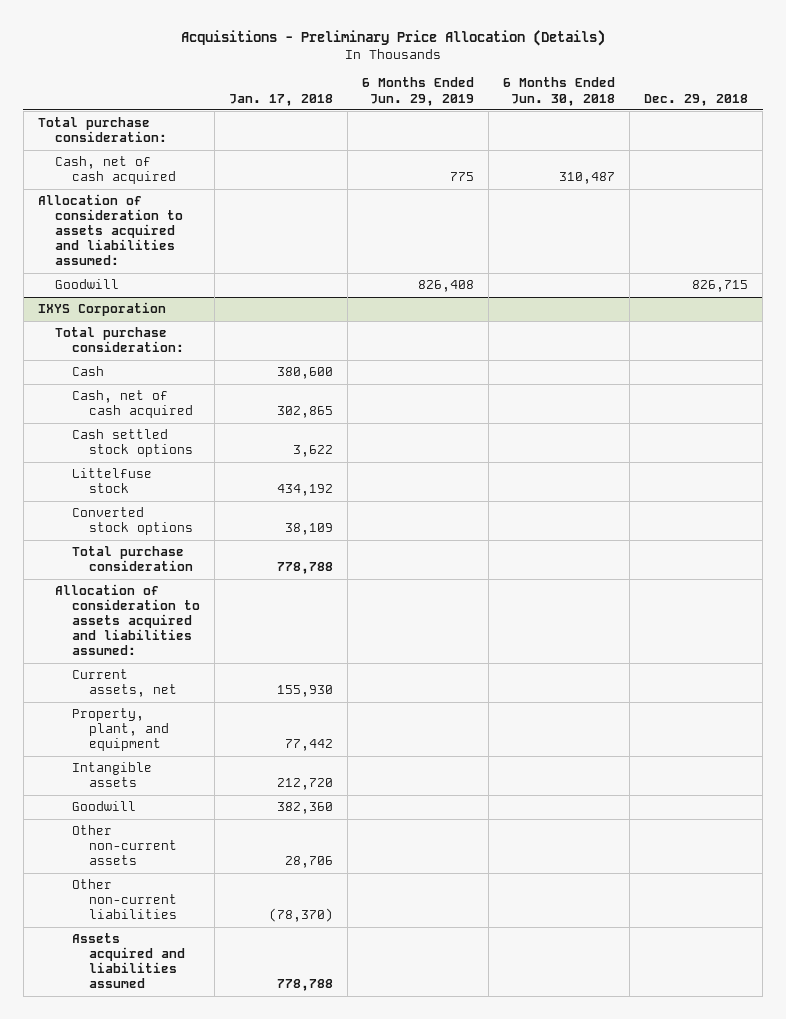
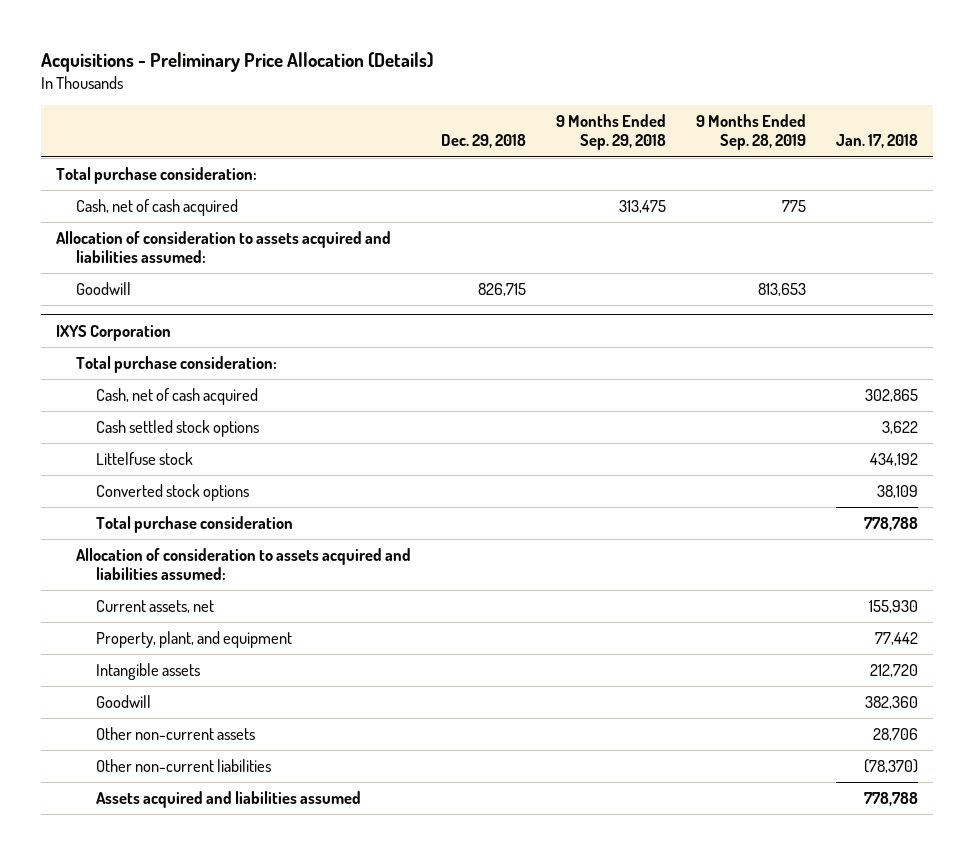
- | Jan. 17, 2018 | 6 Months Ended Jun. 29, 2019 | 6 Months Ended Jun. 30, 2018 | Dec. 29, 2018
+ | Dec. 29, 2018 | 9 Months Ended Sep. 29, 2018 | 9 Months Ended Sep. 28, 2019 | Jan. 17, 2018
@ IXYS Corporation
- Cash | 380,600 | | |

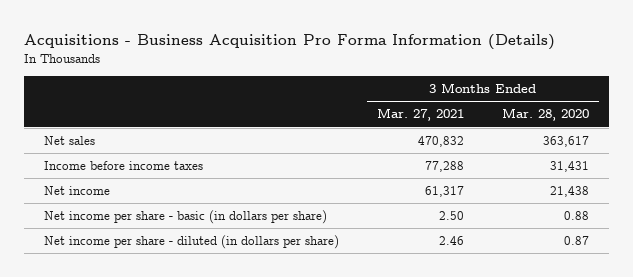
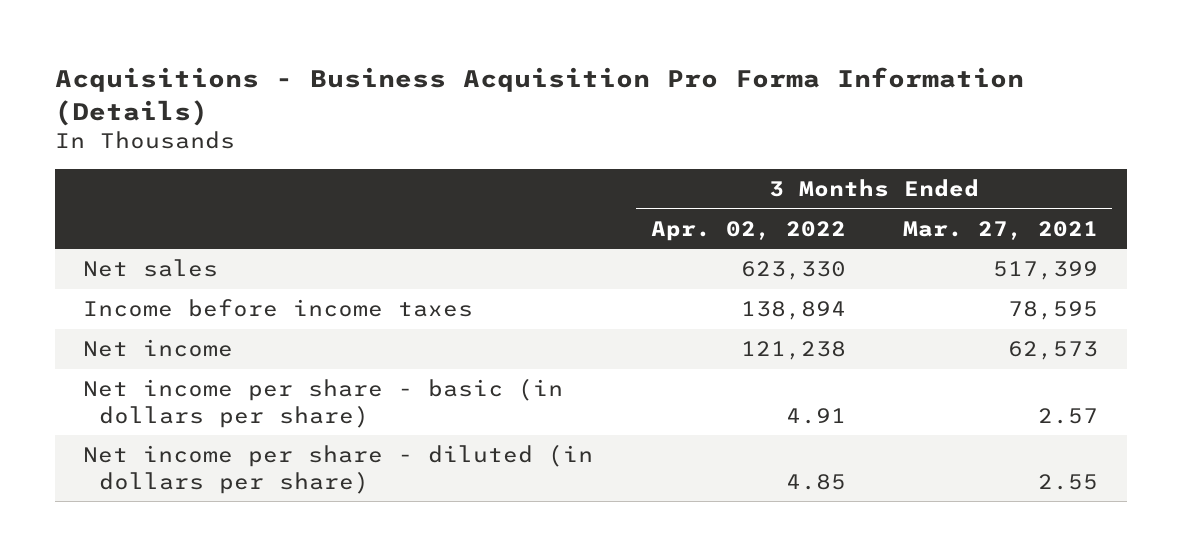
- | 3 Months Ended Mar. 27, 2021 | 3 Months Ended Mar. 28, 2020
+ | 3 Months Ended Apr. 02, 2022 | 3 Months Ended Mar. 27, 2021
- Net sales | 470,832 | 363,617
- Income before income taxes | 77,288 | 31,431
- Net income | 61,317 | 21,438
- Net income per share - basic (in dollars per share) | 2.50 | 0.88
- Net income per share - diluted (in dollars per share) | 2.46 | 0.87
+ Net sales | 623,330 | 517,399
+ Income before income taxes | 138,894 | 78,595
+ Net income | 121,238 | 62,573
+ Net income per share - basic (in dollars per share) | 4.91 | 2.57
+ Net income per share - diluted (in dollars per share) | 4.85 | 2.55

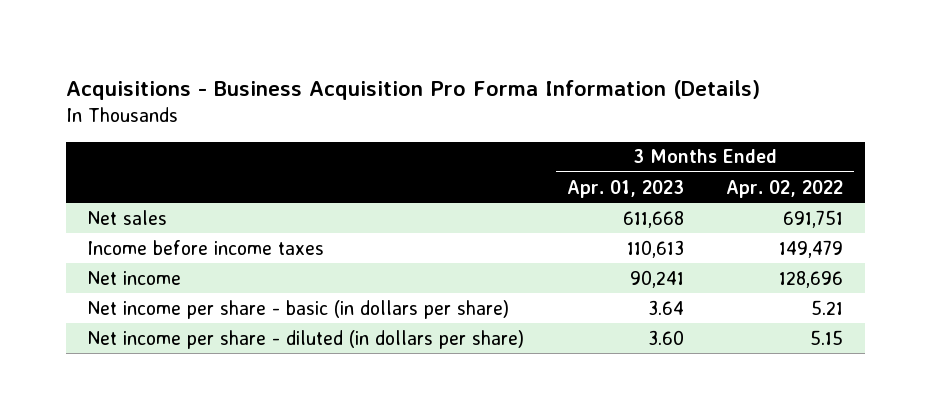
- | 3 Months Ended Apr. 02, 2022 | 3 Months Ended Mar. 27, 2021
+ | 3 Months Ended Apr. 01, 2023 | 3 Months Ended Apr. 02, 2022
- Net sales | 623,330 | 517,399
- Income before income taxes | 138,894 | 78,595
- Net income | 121,238 | 62,573
- Net income per share - basic (in dollars per share) | 4.91 | 2.57
- Net income per share - diluted (in dollars per share) | 4.85 | 2.55
+ Net sales | 611,668 | 691,751
+ Income before income taxes | 110,613 | 149,479
+ Net income | 90,241 | 128,696
+ Net income per share - basic (in dollars per share) | 3.64 | 5.21
+ Net income per share - diluted (in dollars per share) | 3.60 | 5.15

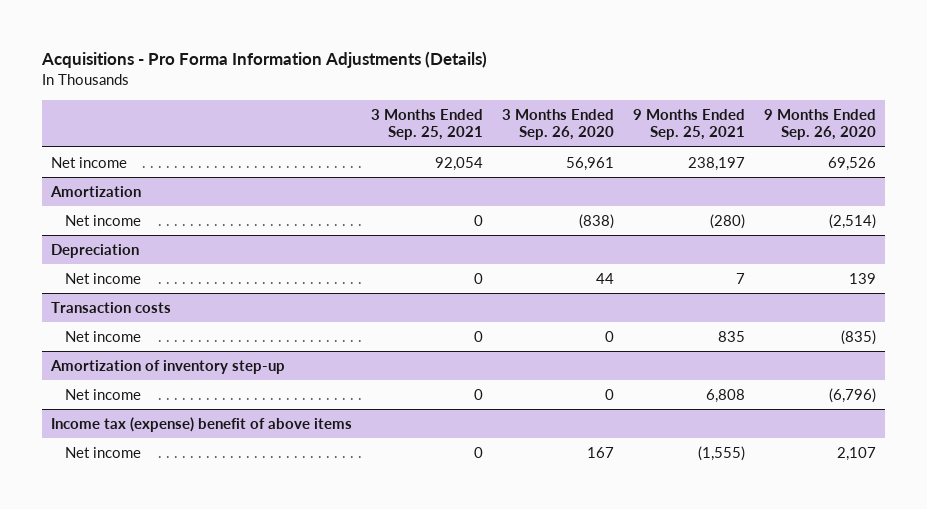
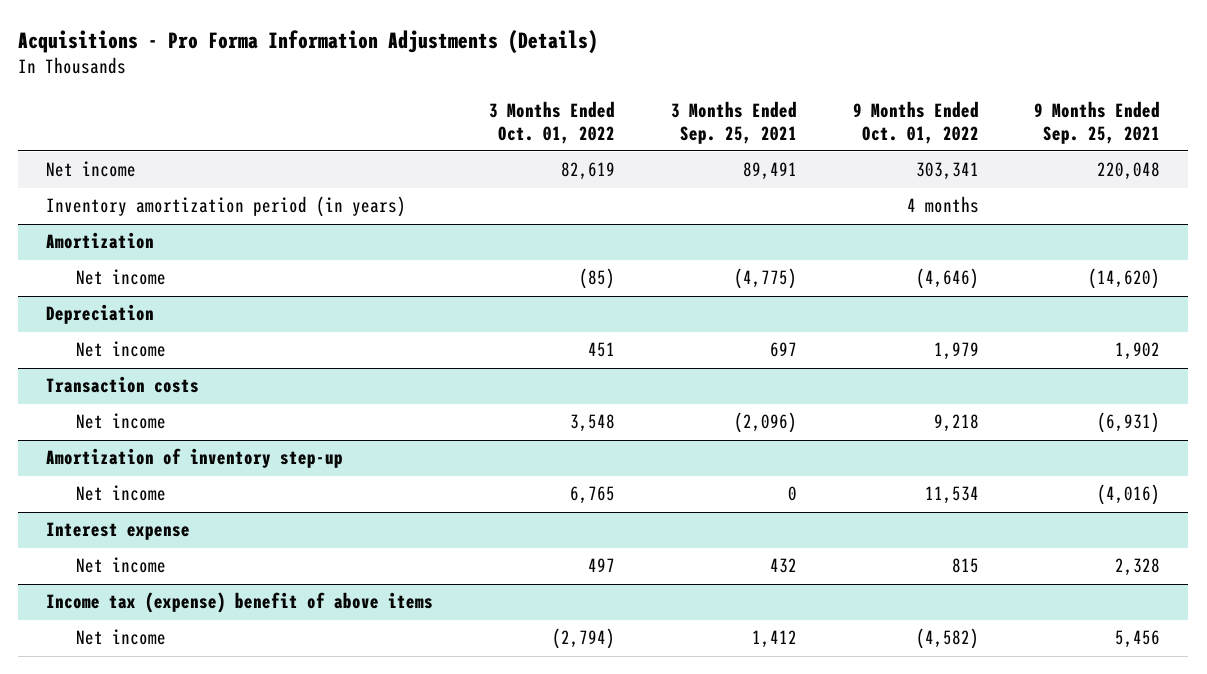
- | 3 Months Ended Sep. 25, 2021 | 3 Months Ended Sep. 26, 2020 | 9 Months Ended Sep. 25, 2021 | 9 Months Ended Sep. 26, 2020
+ | 3 Months Ended Oct. 01, 2022 | 3 Months Ended Sep. 25, 2021 | 9 Months Ended Oct. 01, 2022 | 9 Months Ended Sep. 25, 2021
- Net income | 92,054 | 56,961 | 238,197 | 69,526
+ Net income | 82,619 | 89,491 | 303,341 | 220,048
+ Inventory amortization period (in years) | | | 4 months |
@ Amortization
- Net income | 0 | (838) | (280) | (2,514)
+ Net income | (85) | (4,775) | (4,646) | (14,620)
@ Depreciation
- Net income | 0 | 44 | 7 | 139
+ Net income | 451 | 697 | 1,979 | 1,902
@ Transaction costs
- Net income | 0 | 0 | 835 | (835)
+ Net income | 3,548 | (2,096) | 9,218 | (6,931)
@ Amortization of inventory step-up
- Net income | 0 | 0 | 6,808 | (6,796)
+ Net income | 6,765 | 0 | 11,534 | (4,016)
+ Interest expense
+ Net income | 497 | 432 | 815 | 2,328
@ Income tax (expense) benefit of above items
- Net income | 0 | 167 | (1,555) | 2,107
+ Net income | (2,794) | 1,412 | (4,582) | 5,456

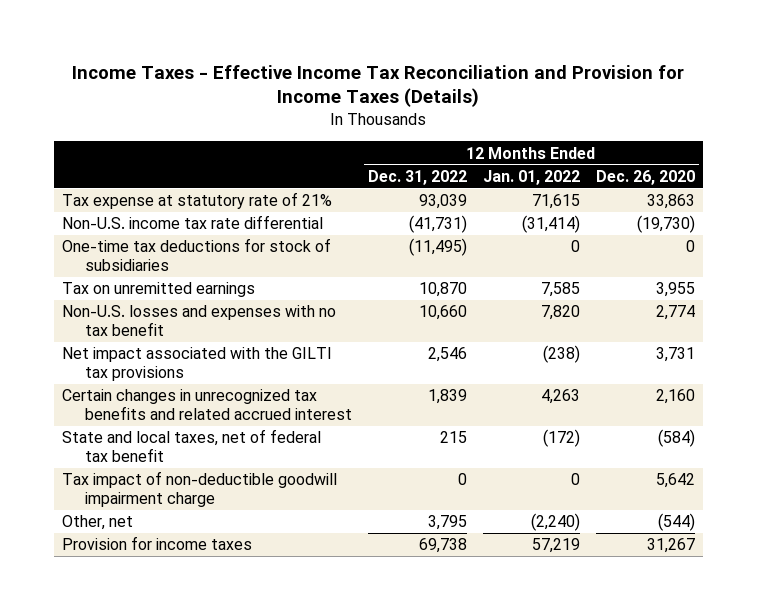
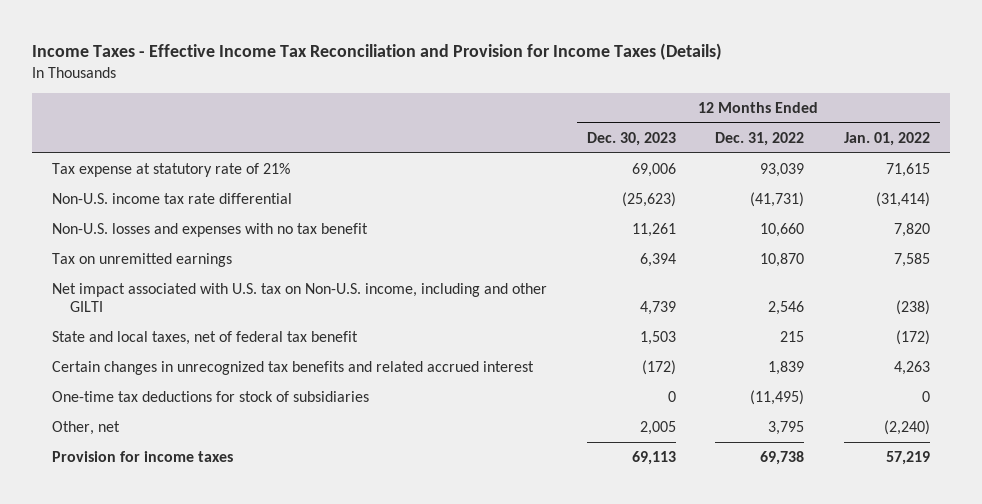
- | 12 Months Ended Dec. 31, 2022 | 12 Months Ended Jan. 01, 2022 | 12 Months Ended Dec. 26, 2020
+ | 12 Months Ended Dec. 30, 2023 | 12 Months Ended Dec. 31, 2022 | 12 Months Ended Jan. 01, 2022
- Net impact associated with the GILTI tax provisions | 2,546 | (238) | 3,731
moved down: Tax on unremitted earnings | 6,394 | 10,870 | 7,585
+ Net impact associated with U.S. tax on Non-U.S. income, including and other GILTI | 4,739 | 2,546 | (238)
- Tax impact of non-deductible goodwill impairment charge | 0 | 0 | 5,642
moved down: Certain changes in unrecognized tax benefits and related accrued interest | (172) | 1,839 | 4,263
moved down: One-time tax deductions for stock of subsidiaries | 0 | (11,495) | 0

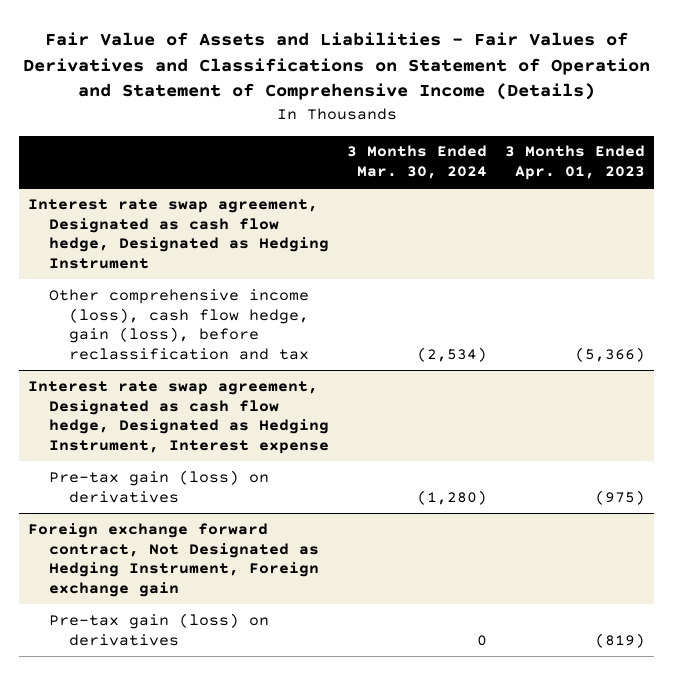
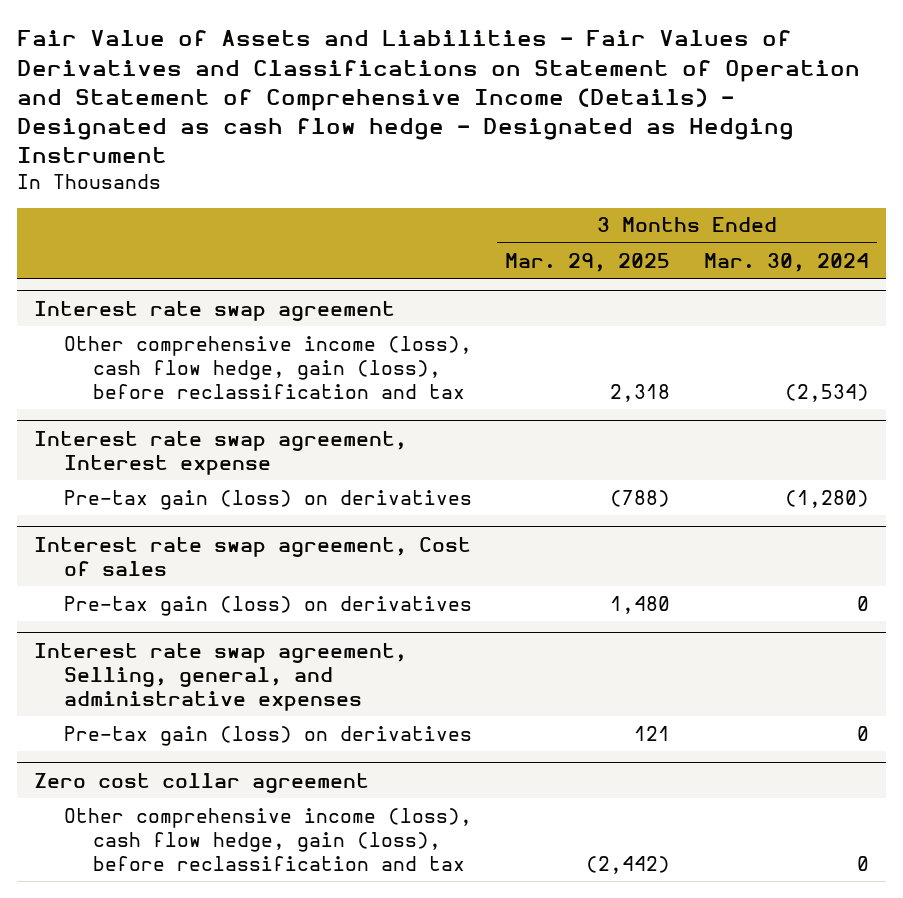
- Fair Value of Assets and Liabilities - Fair Values of Derivatives and Classifications on Statement of Operation and Statement of Comprehensive Income (Details)
+ Fair Value of Assets and Liabilities - Fair Values of Derivatives and Classifications on Statement of Operation and Statement of Comprehensive Income (Details) - Designated as cash flow hedge - Designated as Hedging Instrument
- | 3 Months Ended Mar. 30, 2024 | 3 Months Ended Apr. 01, 2023
+ | 3 Months Ended Mar. 29, 2025 | 3 Months Ended Mar. 30, 2024
- Interest rate swap agreement, Designated as cash flow hedge, Designated as Hedging Instrument
+ Interest rate swap agreement
- Interest rate swap agreement, Designated as cash flow hedge, Designated as Hedging Instrument, Interest expense
+ Interest rate swap agreement, Interest expense
- Foreign exchange forward contract, Not Designated as Hedging Instrument, Foreign exchange gain
+ Interest rate swap agreement, Cost of sales
+ Interest rate swap agreement, Selling, general, and administrative expenses
+ Pre-tax gain (loss) on derivatives | 121 | 0
+ Zero cost collar agreement
+ Other comprehensive income (loss), cash flow hedge, gain (loss), before reclassification and tax | (2,442) | 0

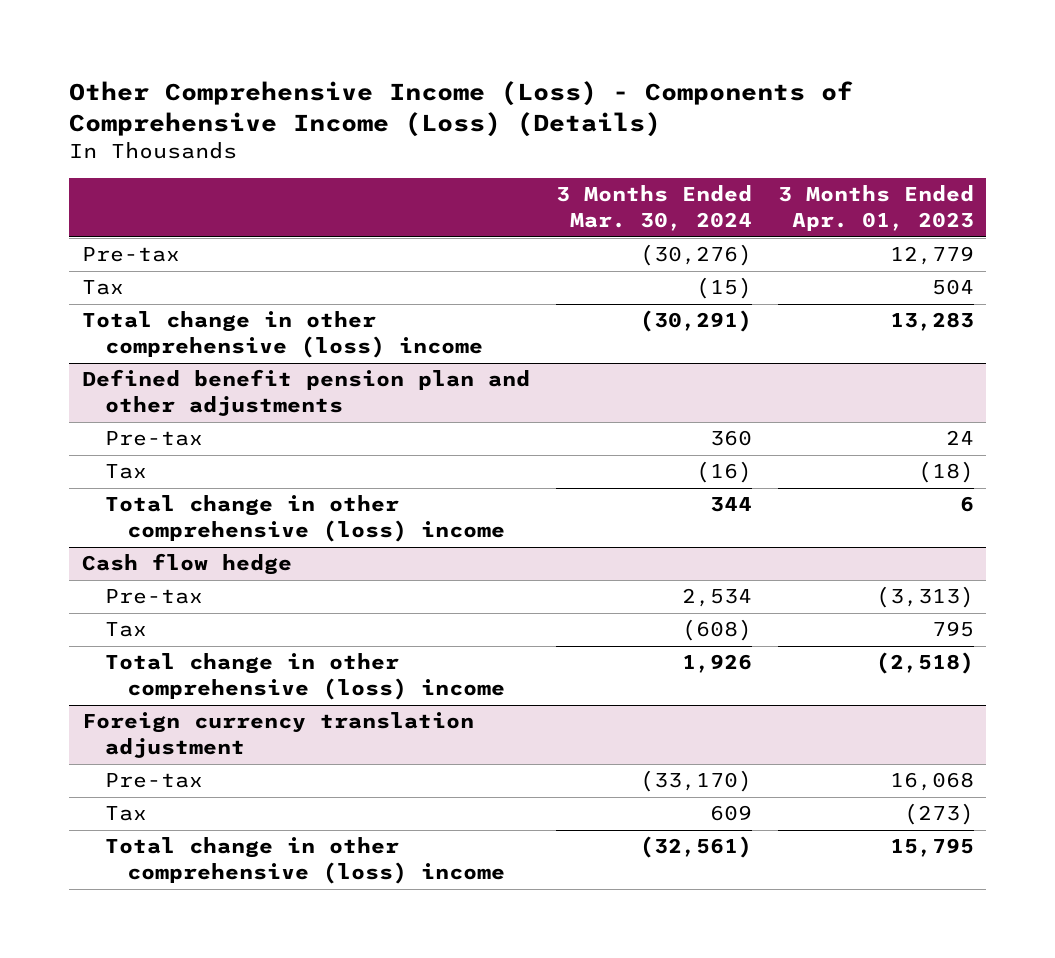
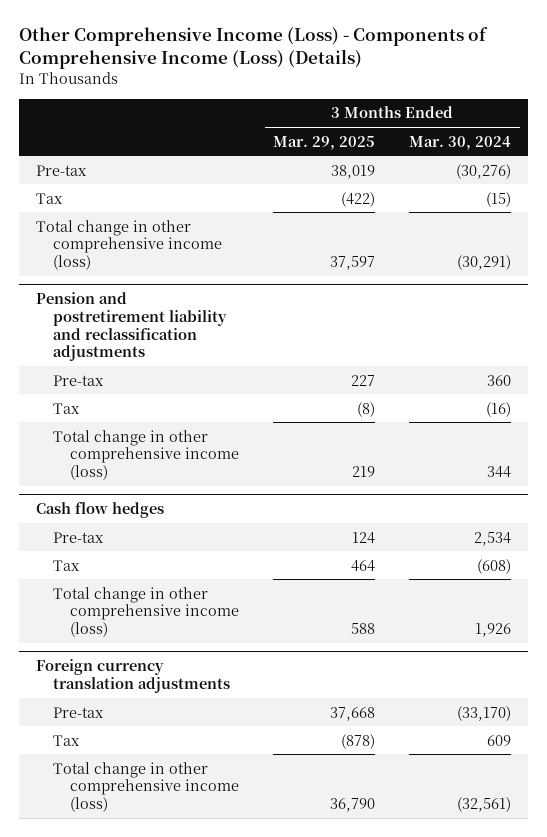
- | 3 Months Ended Mar. 30, 2024 | 3 Months Ended Apr. 01, 2023
+ | 3 Months Ended Mar. 29, 2025 | 3 Months Ended Mar. 30, 2024
- Total change in other comprehensive (loss) income | (30,291) | 13,283
- Defined benefit pension plan and other adjustments
+ Total change in other comprehensive income (loss) | 37,597 | (30,291)
+ Pension and postretirement liability and reclassification adjustments
- Total change in other comprehensive (loss) income | 344 | 6
- Cash flow hedge
+ Total change in other comprehensive income (loss) | 219 | 344
+ Cash flow hedges
- Total change in other comprehensive (loss) income | 1,926 | (2,518)
- Foreign currency translation adjustment
+ Total change in other comprehensive income (loss) | 588 | 1,926
+ Foreign currency translation adjustments
- Total change in other comprehensive (loss) income | (32,561) | 15,795
+ Total change in other comprehensive income (loss) | 36,790 | (32,561)

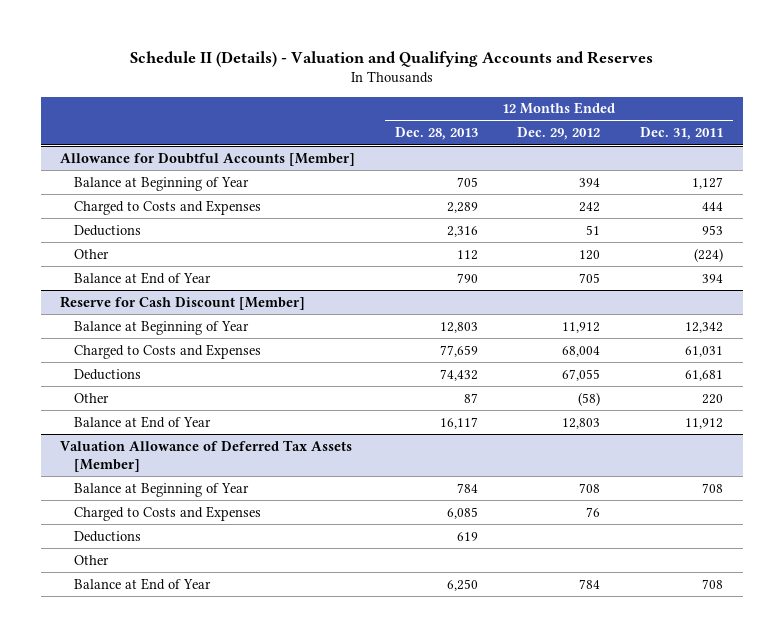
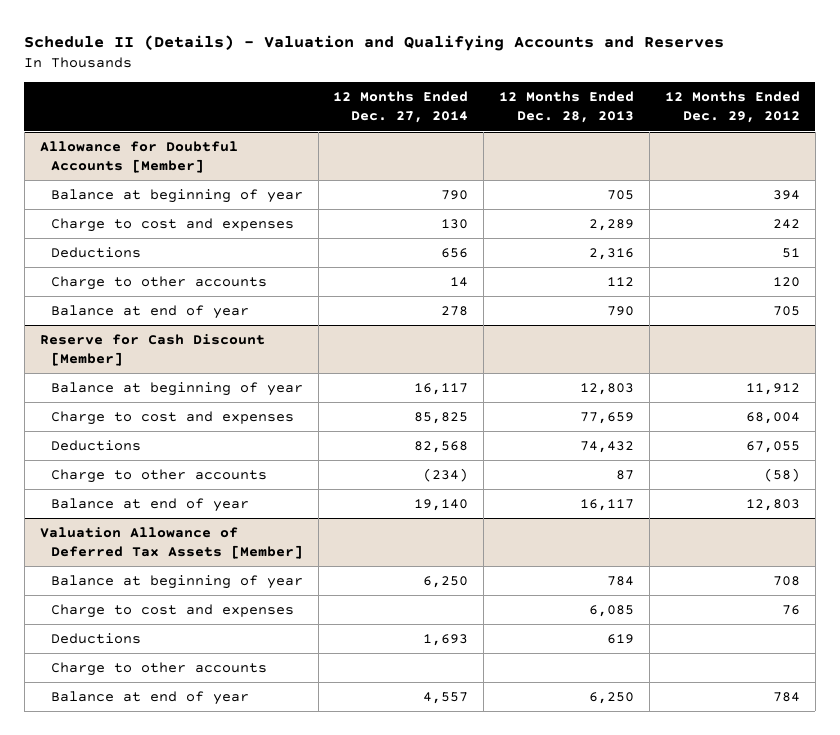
- | 12 Months Ended Dec. 28, 2013 | 12 Months Ended Dec. 29, 2012 | 12 Months Ended Dec. 31, 2011
+ | 12 Months Ended Dec. 27, 2014 | 12 Months Ended Dec. 28, 2013 | 12 Months Ended Dec. 29, 2012
@ Allowance for Doubtful Accounts [Member]
- Balance at Beginning of Year | 705 | 394 | 1,127
- Charged to Costs and Expenses | 2,289 | 242 | 444
+ Balance at beginning of year | 790 | 705 | 394
+ Charge to cost and expenses | 130 | 2,289 | 242
- Other | 112 | 120 | (224)
- Balance at End of Year | 790 | 705 | 394
+ Charge to other accounts | 14 | 112 | 120
+ Balance at end of year | 278 | 790 | 705
@ Reserve for Cash Discount [Member]
- Balance at Beginning of Year | 12,803 | 11,912 | 12,342
- Charged to Costs and Expenses | 77,659 | 68,004 | 61,031
+ Balance at beginning of year | 16,117 | 12,803 | 11,912
+ Charge to cost and expenses | 85,825 | 77,659 | 68,004
- Other | 87 | (58) | 220
- Balance at End of Year | 16,117 | 12,803 | 11,912
+ Charge to other accounts | (234) | 87 | (58)
+ Balance at end of year | 19,140 | 16,117 | 12,803
@ Valuation Allowance of Deferred Tax Assets [Member]
- Balance at Beginning of Year | 784 | 708 | 708
- Charged to Costs and Expenses | 6,085 | 76 |
+ Balance at beginning of year | 6,250 | 784 | 708
+ Charge to cost and expenses | | 6,085 | 76
- Other
- Balance at End of Year | 6,250 | 784 | 708
+ Charge to other accounts
+ Balance at end of year | 4,557 | 6,250 | 784

